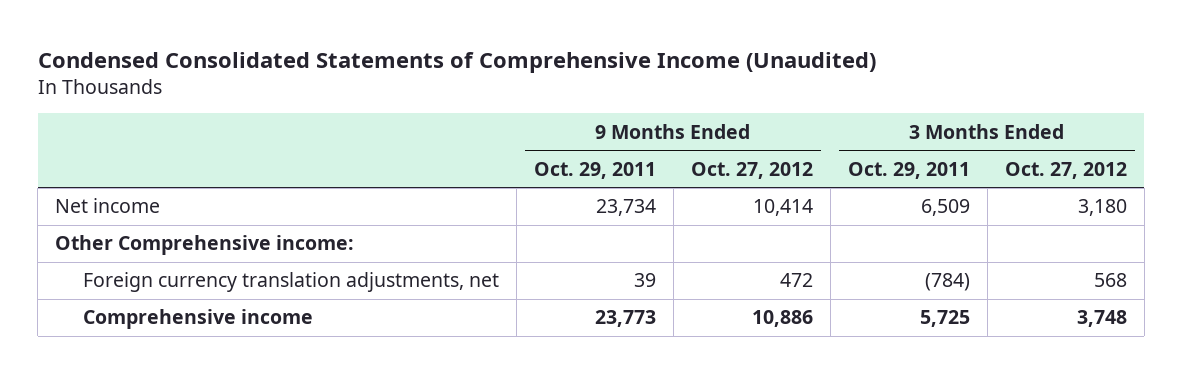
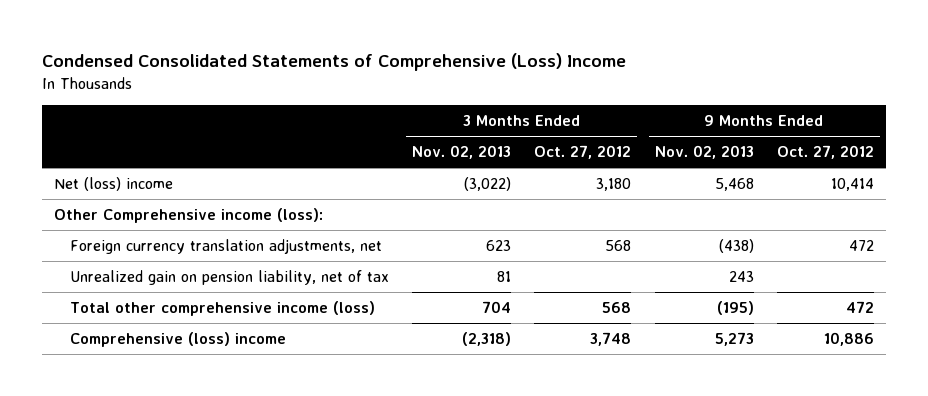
- Condensed Consolidated Statements of Comprehensive Income (Unaudited)
+ Condensed Consolidated Statements of Comprehensive (Loss) Income
- | 9 Months Ended Oct. 29, 2011 | 9 Months Ended Oct. 27, 2012 | 3 Months Ended Oct. 29, 2011 | 3 Months Ended Oct. 27, 2012
+ | 3 Months Ended Nov. 02, 2013 | 3 Months Ended Oct. 27, 2012 | 9 Months Ended Nov. 02, 2013 | 9 Months Ended Oct. 27, 2012
- Net income | 23,734 | 10,414 | 6,509 | 3,180
- Other Comprehensive income:
+ Net (loss) income | (3,022) | 3,180 | 5,468 | 10,414
+ Other Comprehensive income (loss):
- Comprehensive income | 23,773 | 10,886 | 5,725 | 3,748
+ Unrealized gain on pension liability, net of tax | 81 | | 243 |
+ Total other comprehensive income (loss) | 704 | 568 | (195) | 472
+ Comprehensive (loss) income | (2,318) | 3,748 | 5,273 | 10,886

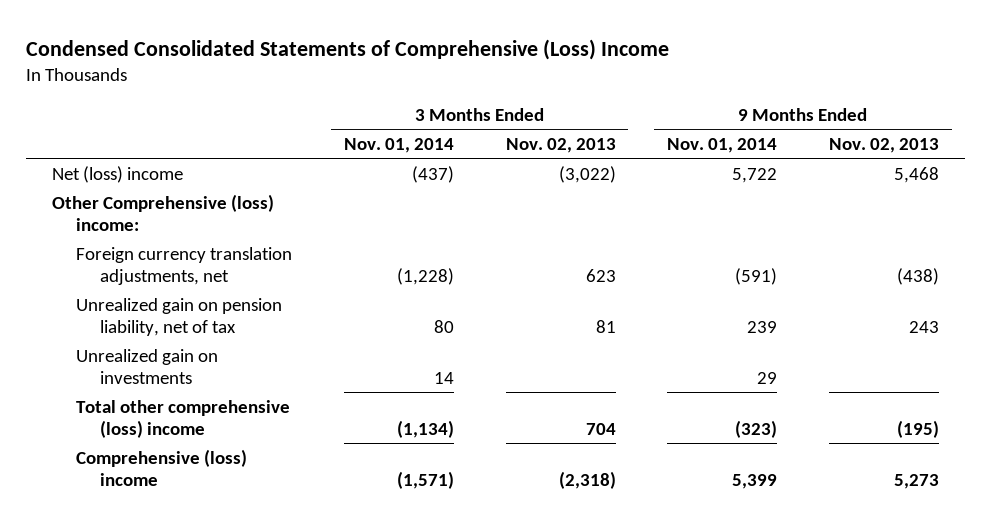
- | 3 Months Ended Nov. 02, 2013 | 3 Months Ended Oct. 27, 2012 | 9 Months Ended Nov. 02, 2013 | 9 Months Ended Oct. 27, 2012
+ | 3 Months Ended Nov. 01, 2014 | 3 Months Ended Nov. 02, 2013 | 9 Months Ended Nov. 01, 2014 | 9 Months Ended Nov. 02, 2013
- Other Comprehensive income (loss):
+ Other Comprehensive (loss) income:
- Total other comprehensive income (loss) | 704 | 568 | (195) | 472
+ Unrealized gain on investments | 14 | | 29 |
+ Total other comprehensive (loss) income | (1,134) | 704 | (323) | (195)

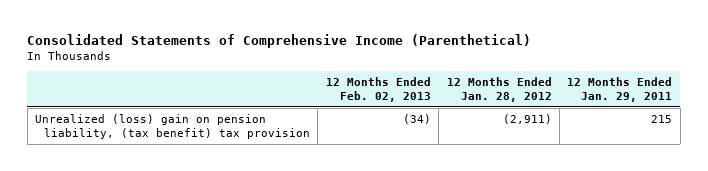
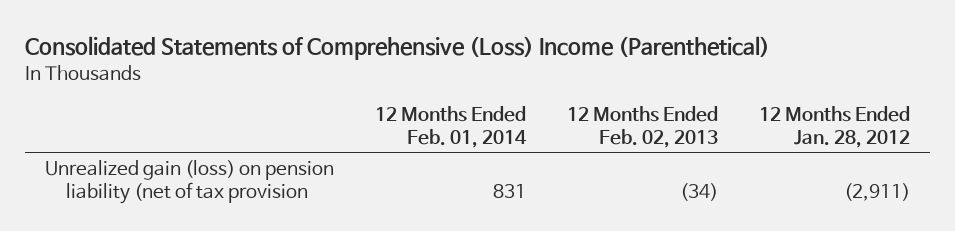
- Consolidated Statements of Comprehensive Income (Parenthetical)
+ Consolidated Statements of Comprehensive (Loss) Income (Parenthetical)
- | 12 Months Ended Feb. 02, 2013 | 12 Months Ended Jan. 28, 2012 | 12 Months Ended Jan. 29, 2011
+ | 12 Months Ended Feb. 01, 2014 | 12 Months Ended Feb. 02, 2013 | 12 Months Ended Jan. 28, 2012
- Unrealized (loss) gain on pension liability, (tax benefit) tax provision | (34) | (2,911) | 215
+ Unrealized gain (loss) on pension liability (net of tax provision | 831 | (34) | (2,911)

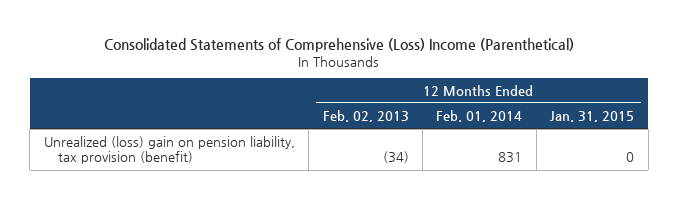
- | 12 Months Ended Feb. 01, 2014 | 12 Months Ended Feb. 02, 2013 | 12 Months Ended Jan. 28, 2012
+ | 12 Months Ended Feb. 02, 2013 | 12 Months Ended Feb. 01, 2014 | 12 Months Ended Jan. 31, 2015
- Unrealized gain (loss) on pension liability (net of tax provision | 831 | (34) | (2,911)
+ Unrealized (loss) gain on pension liability, tax provision (benefit) | (34) | 831 | 0

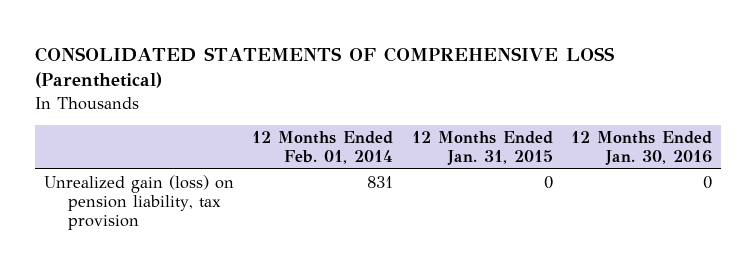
- Consolidated Statements of Comprehensive (Loss) Income (Parenthetical)
+ CONSOLIDATED STATEMENTS OF COMPREHENSIVE LOSS (Parenthetical)
- | 12 Months Ended Feb. 02, 2013 | 12 Months Ended Feb. 01, 2014 | 12 Months Ended Jan. 31, 2015
+ | 12 Months Ended Feb. 01, 2014 | 12 Months Ended Jan. 31, 2015 | 12 Months Ended Jan. 30, 2016
- Unrealized (loss) gain on pension liability, tax provision (benefit) | (34) | 831 | 0
+ Unrealized gain (loss) on pension liability, tax provision | 831 | 0 | 0

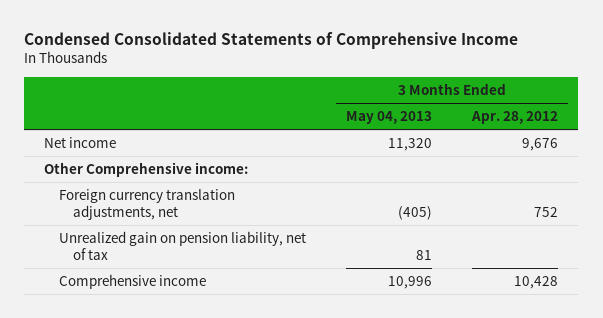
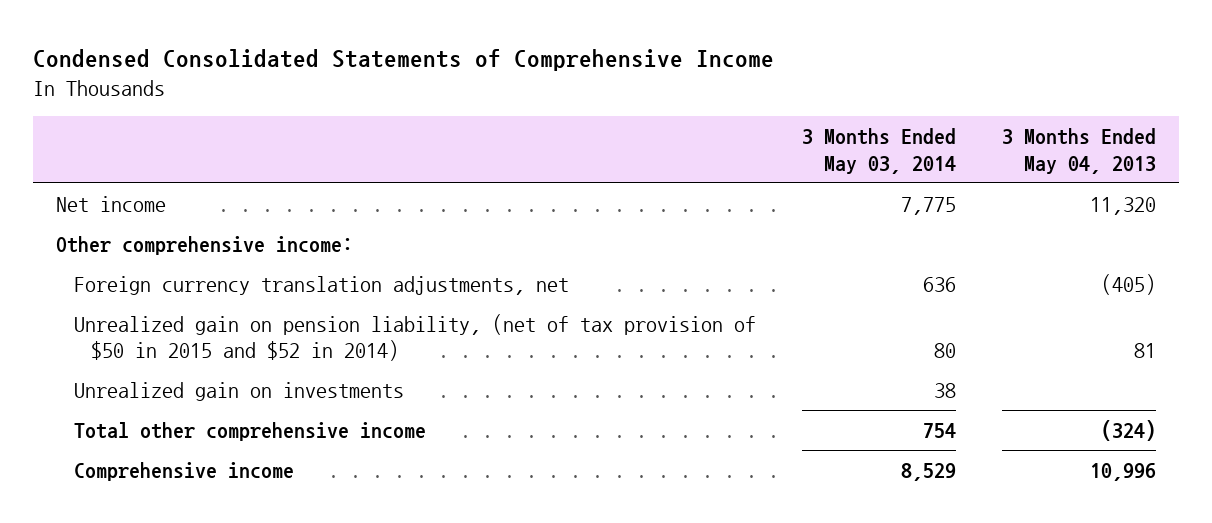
- | 3 Months Ended May 04, 2013 | 3 Months Ended Apr. 28, 2012
+ | 3 Months Ended May 03, 2014 | 3 Months Ended May 04, 2013
- Other Comprehensive income:
+ Other comprehensive income:
- Unrealized gain on pension liability, net of tax | 81 |
+ Unrealized gain on pension liability, (net of tax provision of $50 in 2015 and $52 in 2014) | 80 | 81
+ Unrealized gain on investments | 38 |
+ Total other comprehensive income | 754 | (324)

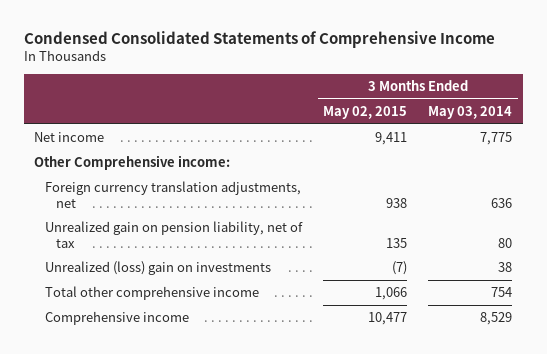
- | 3 Months Ended May 03, 2014 | 3 Months Ended May 04, 2013
+ | 3 Months Ended May 02, 2015 | 3 Months Ended May 03, 2014
- Other comprehensive income:
+ Other Comprehensive income:
- Unrealized gain on pension liability, (net of tax provision of $50 in 2015 and $52 in 2014) | 80 | 81
- Unrealized gain on investments | 38 |
+ Unrealized gain on pension liability, net of tax | 135 | 80
+ Unrealized (loss) gain on investments | (7) | 38

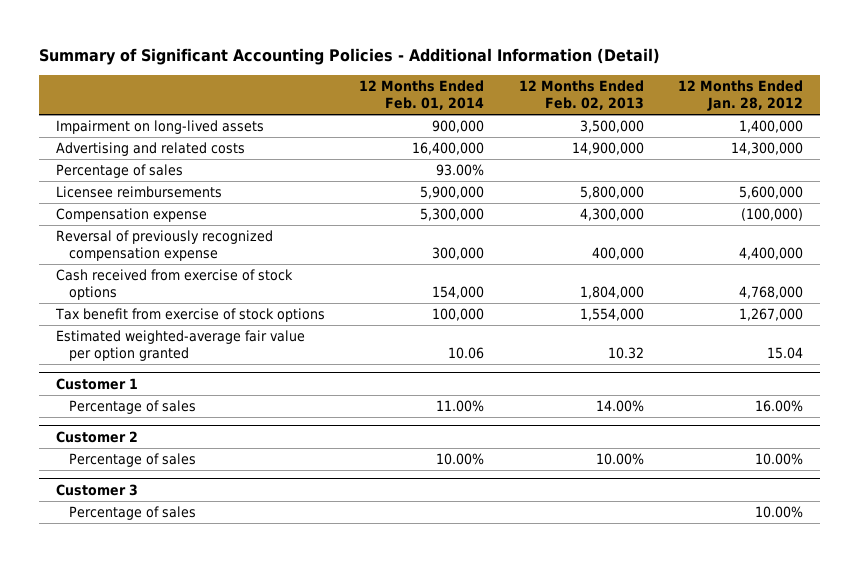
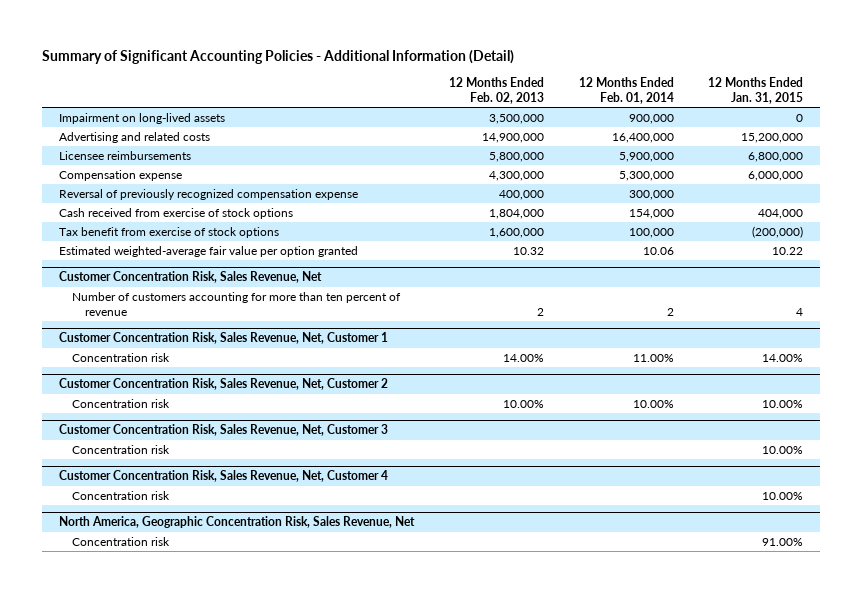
- | 12 Months Ended Feb. 01, 2014 | 12 Months Ended Feb. 02, 2013 | 12 Months Ended Jan. 28, 2012
+ | 12 Months Ended Feb. 02, 2013 | 12 Months Ended Feb. 01, 2014 | 12 Months Ended Jan. 31, 2015
- Percentage of sales | 93.00% | |
- Tax benefit from exercise of stock options | 100,000 | 1,554,000 | 1,267,000
+ Tax benefit from exercise of stock options | 1,600,000 | 100,000 | (200,000)
- Customer 1
- Percentage of sales | 11.00% | 14.00% | 16.00%
- Customer 2
- Percentage of sales | 10.00% | 10.00% | 10.00%
- Customer 3
- Percentage of sales | | | 10.00%
+ Customer Concentration Risk, Sales Revenue, Net
+ Number of customers accounting for more than ten percent of revenue | 2 | 2 | 4
+ Customer Concentration Risk, Sales Revenue, Net, Customer 1
+ Concentration risk | 14.00% | 11.00% | 14.00%
+ Customer Concentration Risk, Sales Revenue, Net, Customer 2
+ Concentration risk | 10.00% | 10.00% | 10.00%
+ Customer Concentration Risk, Sales Revenue, Net, Customer 3
+ Concentration risk | | | 10.00%
+ Customer Concentration Risk, Sales Revenue, Net, Customer 4
+ Concentration risk | | | 10.00%
+ North America, Geographic Concentration Risk, Sales Revenue, Net
+ Concentration risk | | | 91.00%

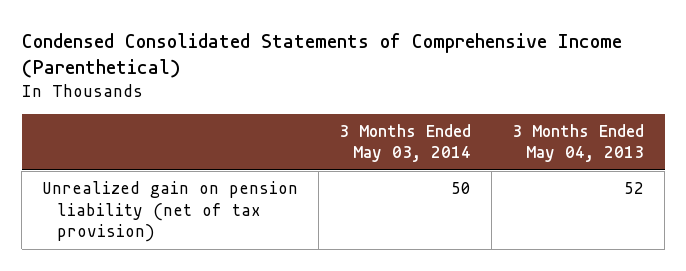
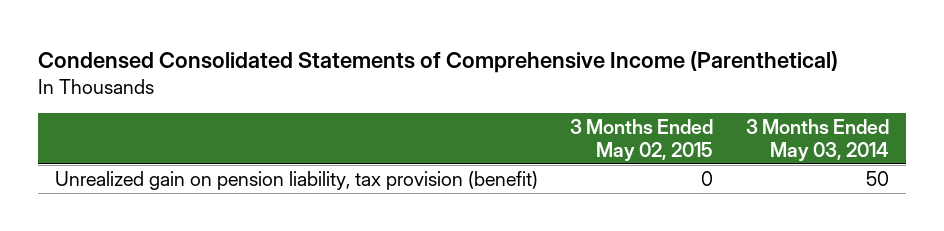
- | 3 Months Ended May 03, 2014 | 3 Months Ended May 04, 2013
+ | 3 Months Ended May 02, 2015 | 3 Months Ended May 03, 2014
- Unrealized gain on pension liability (net of tax provision) | 50 | 52
+ Unrealized gain on pension liability, tax provision (benefit) | 0 | 50

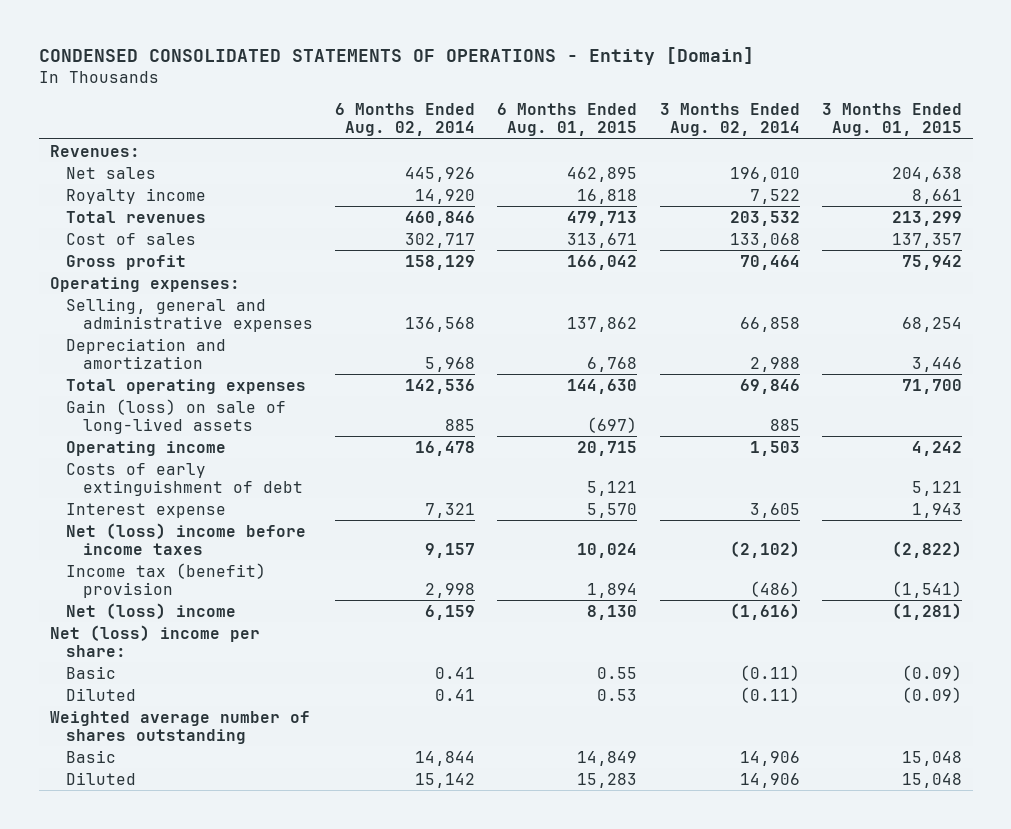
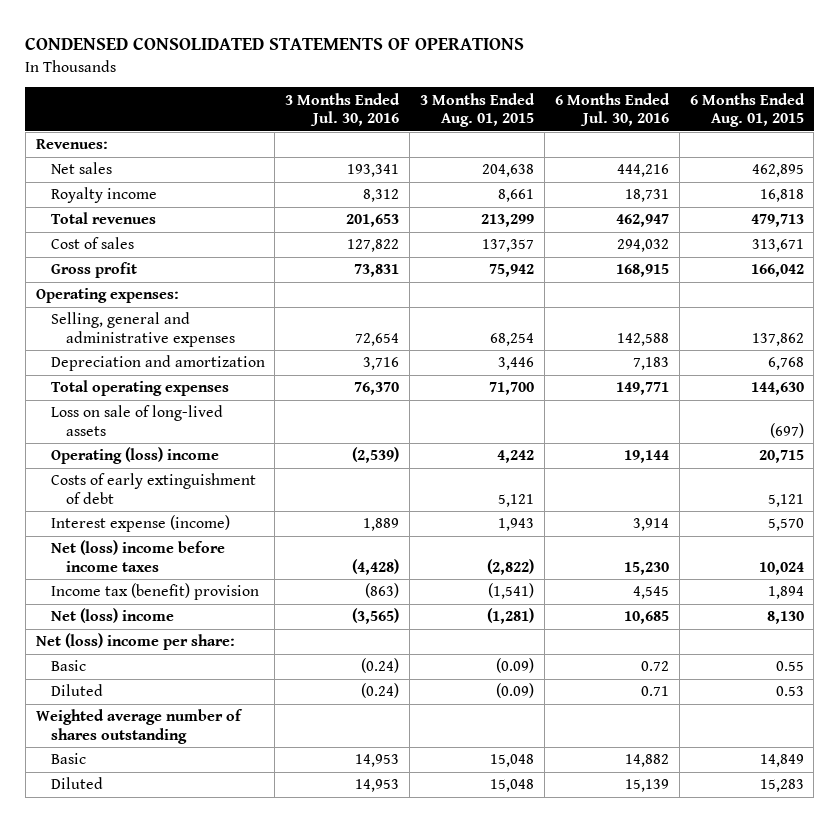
- CONDENSED CONSOLIDATED STATEMENTS OF OPERATIONS - Entity [Domain]
+ CONDENSED CONSOLIDATED STATEMENTS OF OPERATIONS
- | 6 Months Ended Aug. 02, 2014 | 6 Months Ended Aug. 01, 2015 | 3 Months Ended Aug. 02, 2014 | 3 Months Ended Aug. 01, 2015
+ | 3 Months Ended Jul. 30, 2016 | 3 Months Ended Aug. 01, 2015 | 6 Months Ended Jul. 30, 2016 | 6 Months Ended Aug. 01, 2015
- Gain (loss) on sale of long-lived assets | 885 | (697) | 885 |
- Operating income | 16,478 | 20,715 | 1,503 | 4,242
+ Loss on sale of long-lived assets | | | | (697)
+ Operating (loss) income | (2,539) | 4,242 | 19,144 | 20,715
- Interest expense | 7,321 | 5,570 | 3,605 | 1,943
+ Interest expense (income) | 1,889 | 1,943 | 3,914 | 5,570

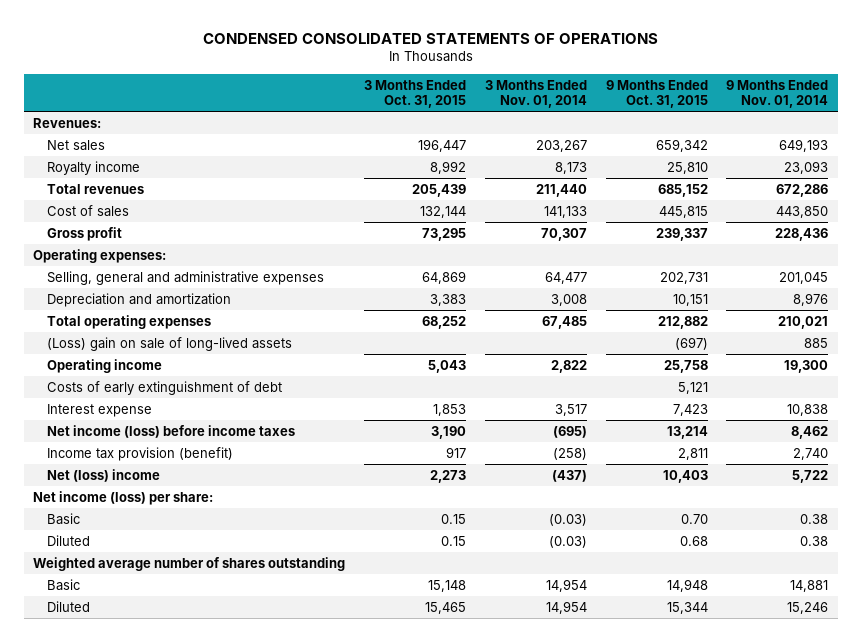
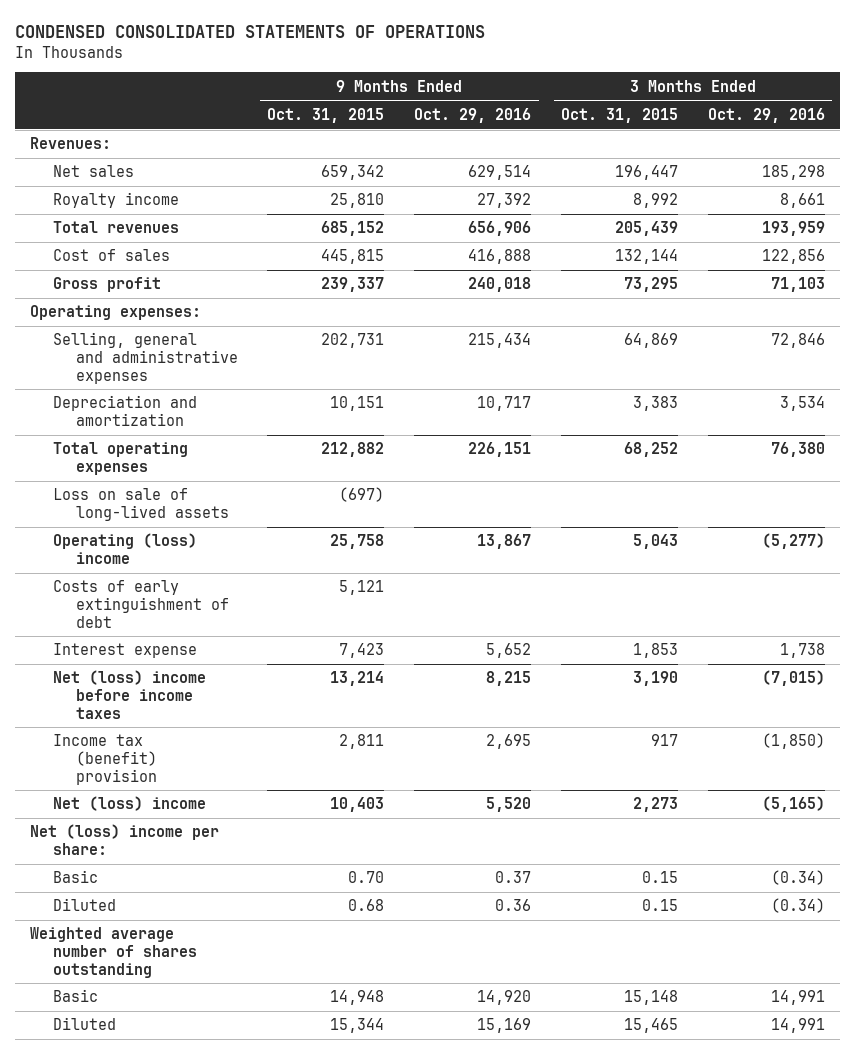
- | 3 Months Ended Oct. 31, 2015 | 3 Months Ended Nov. 01, 2014 | 9 Months Ended Oct. 31, 2015 | 9 Months Ended Nov. 01, 2014
+ | 9 Months Ended Oct. 31, 2015 | 9 Months Ended Oct. 29, 2016 | 3 Months Ended Oct. 31, 2015 | 3 Months Ended Oct. 29, 2016
- (Loss) gain on sale of long-lived assets | | | (697) | 885
- Operating income | 5,043 | 2,822 | 25,758 | 19,300
+ Loss on sale of long-lived assets | (697) | | |
+ Operating (loss) income | 25,758 | 13,867 | 5,043 | (5,277)
- Net income (loss) before income taxes | 3,190 | (695) | 13,214 | 8,462
- Income tax provision (benefit) | 917 | (258) | 2,811 | 2,740
+ Net (loss) income before income taxes | 13,214 | 8,215 | 3,190 | (7,015)
+ Income tax (benefit) provision | 2,811 | 2,695 | 917 | (1,850)
- Net income (loss) per share:
+ Net (loss) income per share:

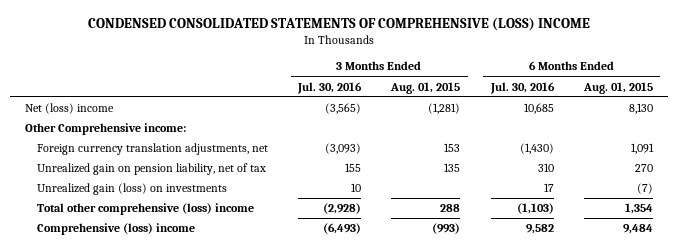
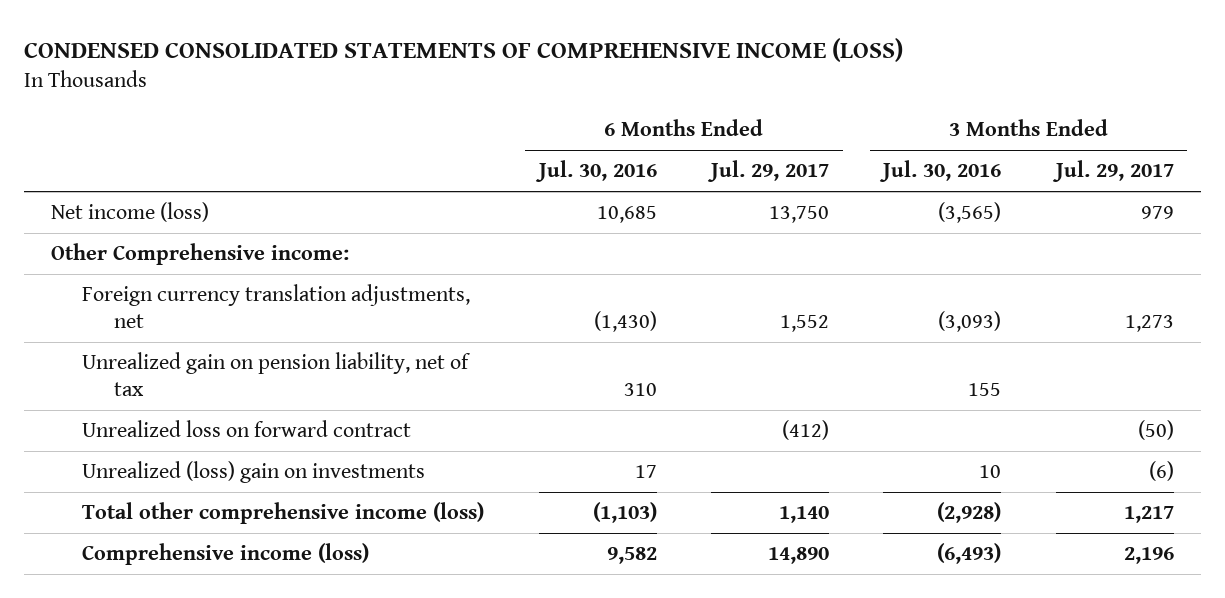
- CONDENSED CONSOLIDATED STATEMENTS OF COMPREHENSIVE (LOSS) INCOME
+ CONDENSED CONSOLIDATED STATEMENTS OF COMPREHENSIVE INCOME (LOSS)
- | 3 Months Ended Jul. 30, 2016 | 3 Months Ended Aug. 01, 2015 | 6 Months Ended Jul. 30, 2016 | 6 Months Ended Aug. 01, 2015
+ | 6 Months Ended Jul. 30, 2016 | 6 Months Ended Jul. 29, 2017 | 3 Months Ended Jul. 30, 2016 | 3 Months Ended Jul. 29, 2017
- Net (loss) income | (3,565) | (1,281) | 10,685 | 8,130
+ Net income (loss) | 10,685 | 13,750 | (3,565) | 979
- Unrealized gain (loss) on investments | 10 | | 17 | (7)
- Total other comprehensive (loss) income | (2,928) | 288 | (1,103) | 1,354
- Comprehensive (loss) income | (6,493) | (993) | 9,582 | 9,484
+ Unrealized loss on forward contract | | (412) | | (50)
+ Unrealized (loss) gain on investments | 17 | | 10 | (6)
+ Total other comprehensive income (loss) | (1,103) | 1,140 | (2,928) | 1,217
+ Comprehensive income (loss) | 9,582 | 14,890 | (6,493) | 2,196

